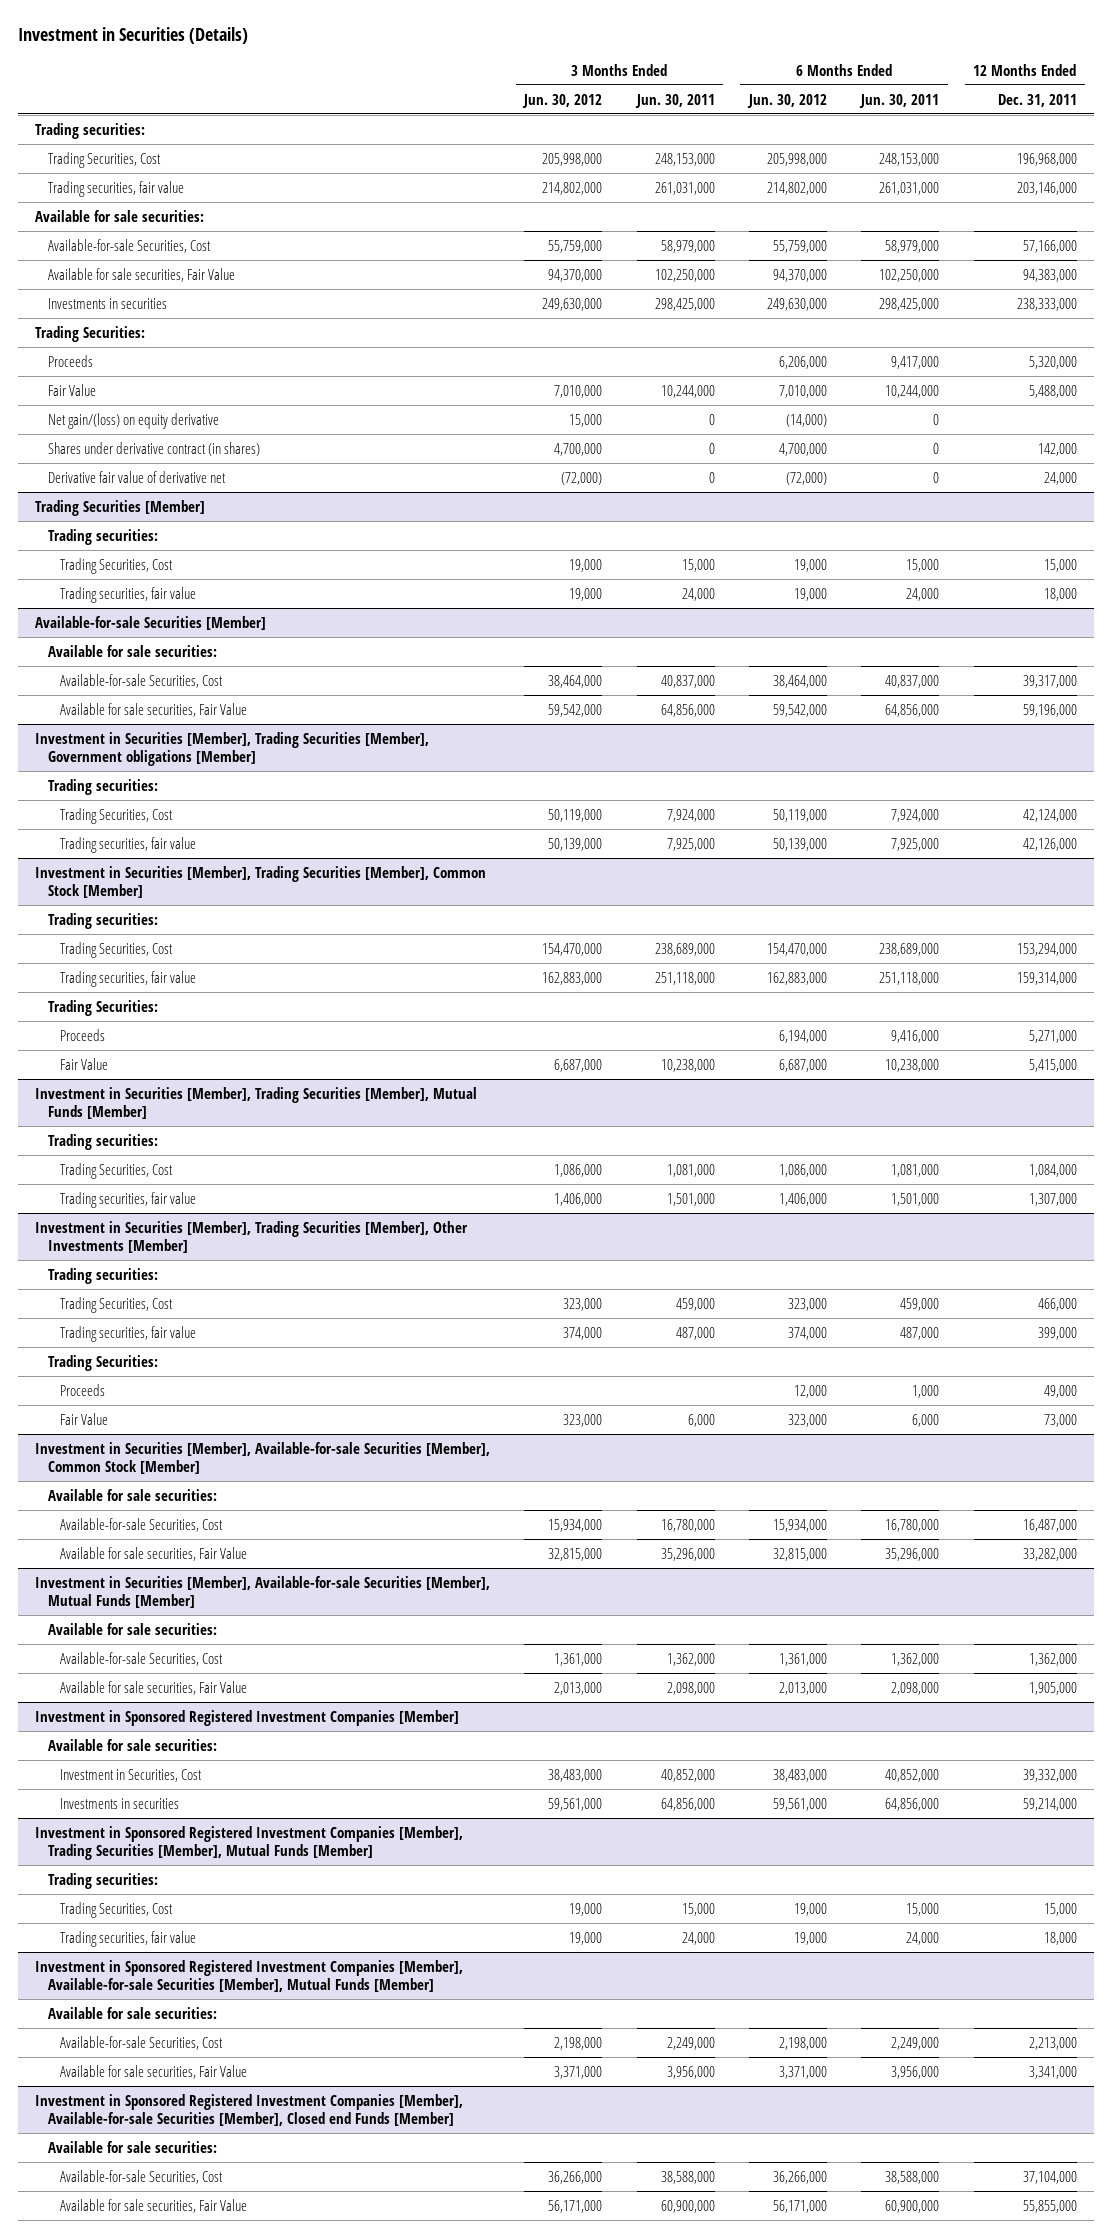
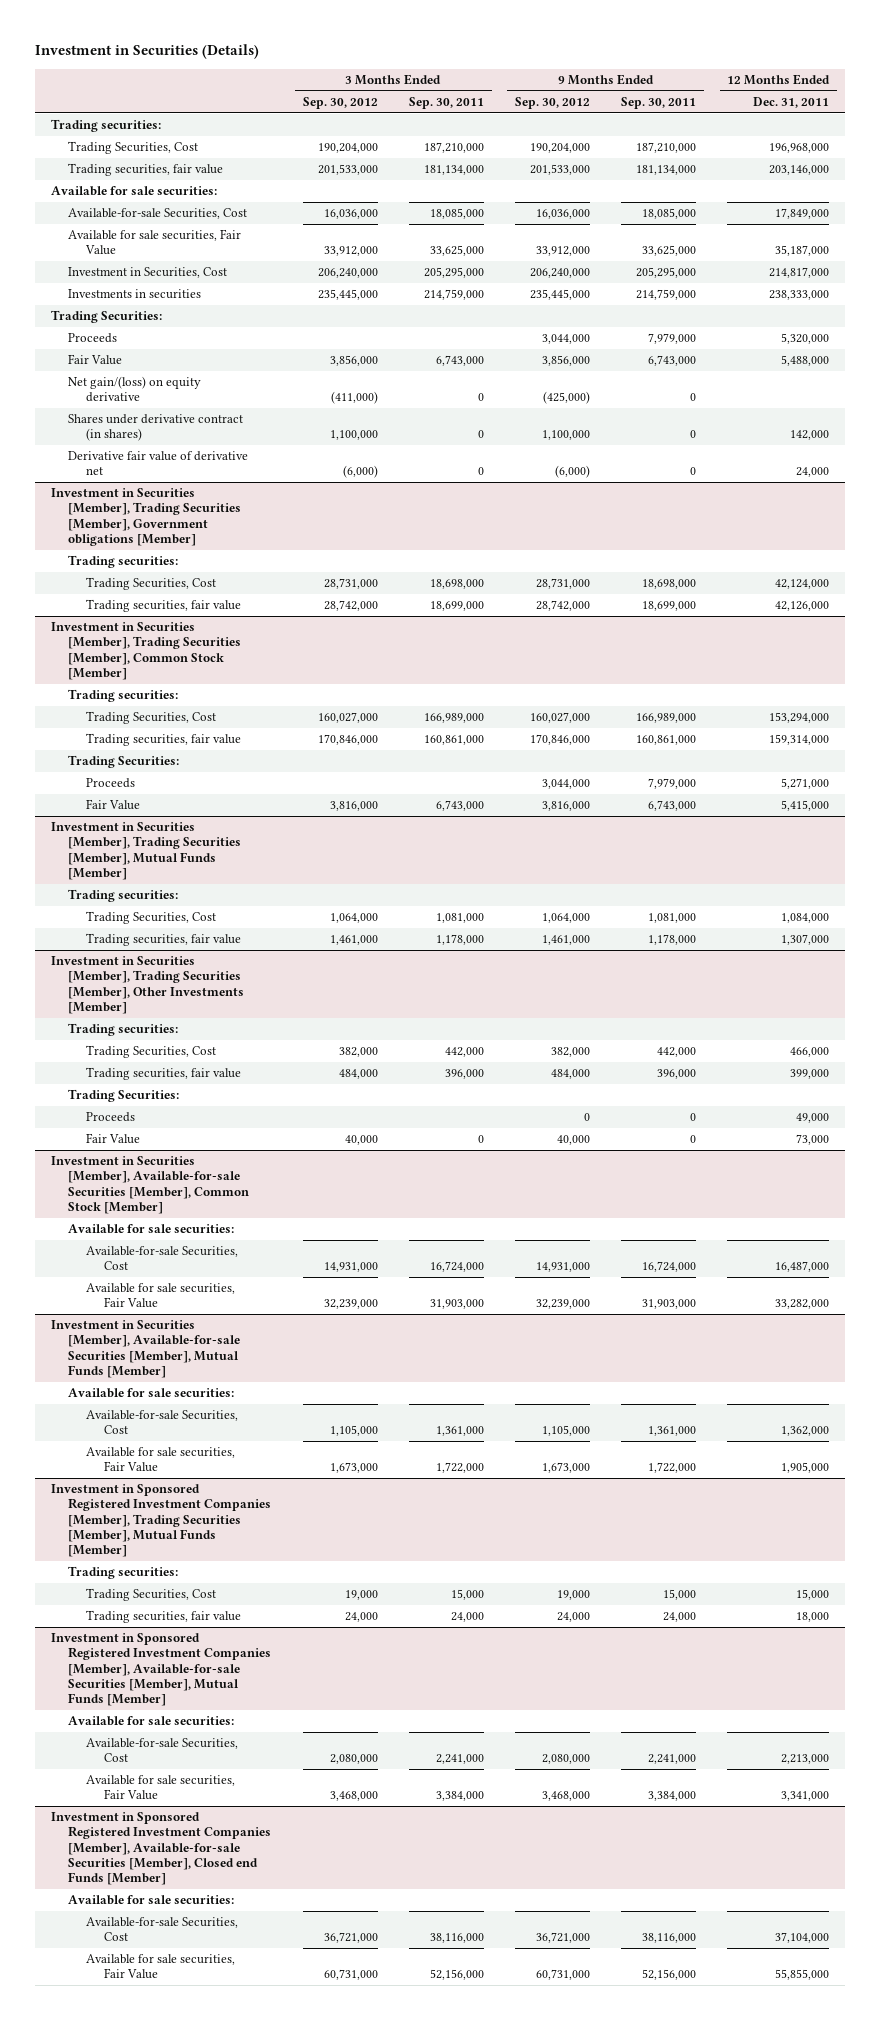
- | 3 Months Ended Jun. 30, 2012 | 3 Months Ended Jun. 30, 2011 | 6 Months Ended Jun. 30, 2012 | 6 Months Ended Jun. 30, 2011 | 12 Months Ended Dec. 31, 2011
+ | 3 Months Ended Sep. 30, 2012 | 3 Months Ended Sep. 30, 2011 | 9 Months Ended Sep. 30, 2012 | 9 Months Ended Sep. 30, 2011 | 12 Months Ended Dec. 31, 2011
- Available-for-sale Securities, Cost | 55,759,000 | 58,979,000 | 55,759,000 | 58,979,000 | 57,166,000
- Available for sale securities, Fair Value | 94,370,000 | 102,250,000 | 94,370,000 | 102,250,000 | 94,383,000
+ Available-for-sale Securities, Cost | 16,036,000 | 18,085,000 | 16,036,000 | 18,085,000 | 17,849,000
+ Available for sale securities, Fair Value | 33,912,000 | 33,625,000 | 33,912,000 | 33,625,000 | 35,187,000
+ Investment in Securities, Cost | 206,240,000 | 205,295,000 | 206,240,000 | 205,295,000 | 214,817,000
- Trading Securities [Member]
- Trading securities:
- Trading Securities, Cost | 19,000 | 15,000 | 19,000 | 15,000 | 15,000
- Trading securities, fair value | 19,000 | 24,000 | 19,000 | 24,000 | 18,000
- Available-for-sale Securities [Member]
- Available for sale securities:
- Available-for-sale Securities, Cost | 38,464,000 | 40,837,000 | 38,464,000 | 40,837,000 | 39,317,000
- Available for sale securities, Fair Value | 59,542,000 | 64,856,000 | 59,542,000 | 64,856,000 | 59,196,000
- Investment in Sponsored Registered Investment Companies [Member]
- Available for sale securities:
- Investment in Securities, Cost | 38,483,000 | 40,852,000 | 38,483,000 | 40,852,000 | 39,332,000
- Investments in securities | 59,561,000 | 64,856,000 | 59,561,000 | 64,856,000 | 59,214,000

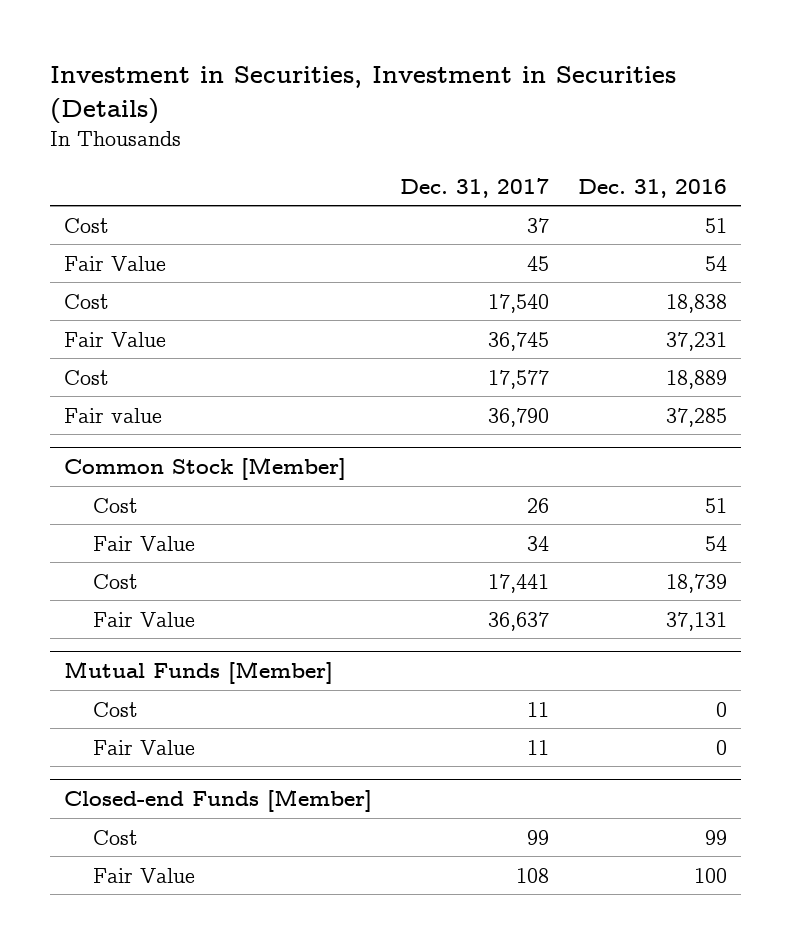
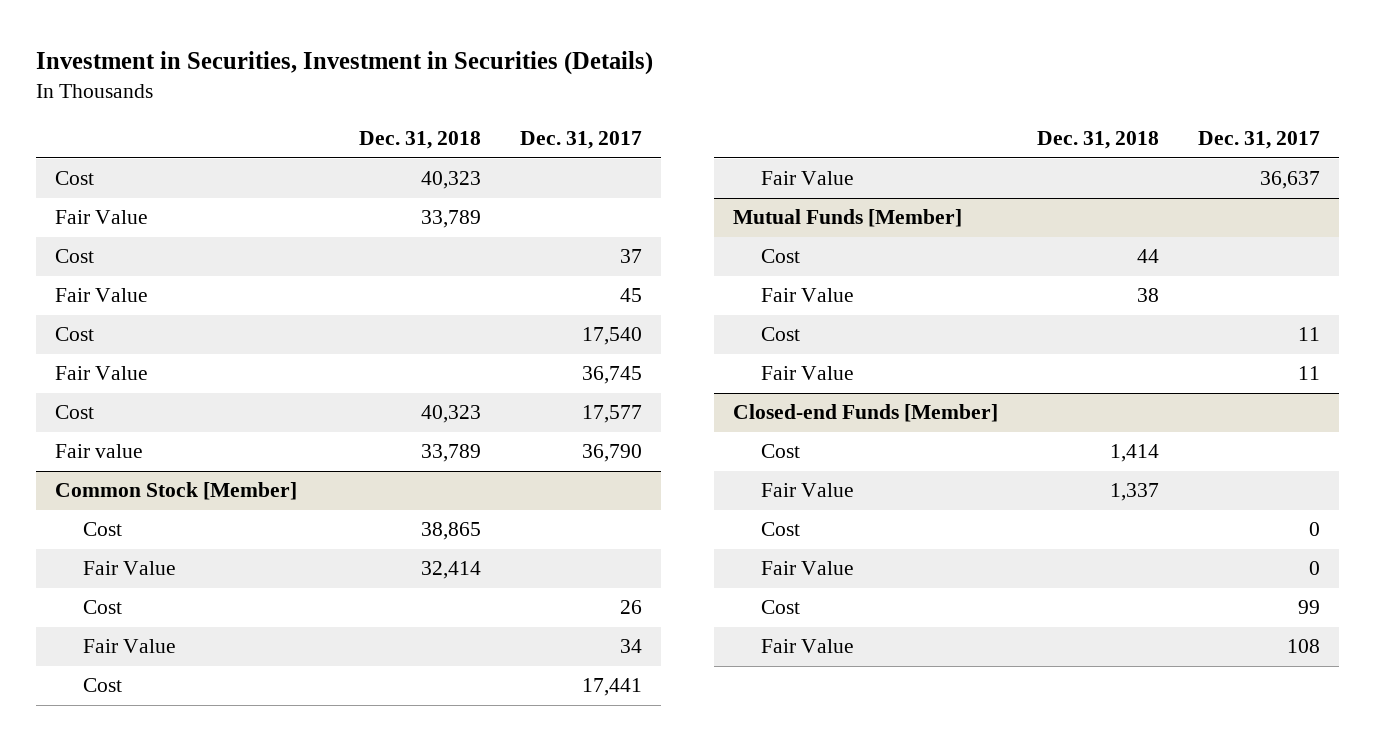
- | Dec. 31, 2017 | Dec. 31, 2016
+ | Dec. 31, 2018 | Dec. 31, 2017
+ Cost | 40,323 |
+ Fair Value | 33,789 |
@ Common Stock [Member]
+ Cost | 38,865 |
+ Fair Value | 32,414 |
@ Mutual Funds [Member]
+ Cost | 44 |
+ Fair Value | 38 |
@ Closed-end Funds [Member]
+ Cost | 1,414 |
+ Fair Value | 1,337 |
+ Cost | | 0
+ Fair Value | | 0

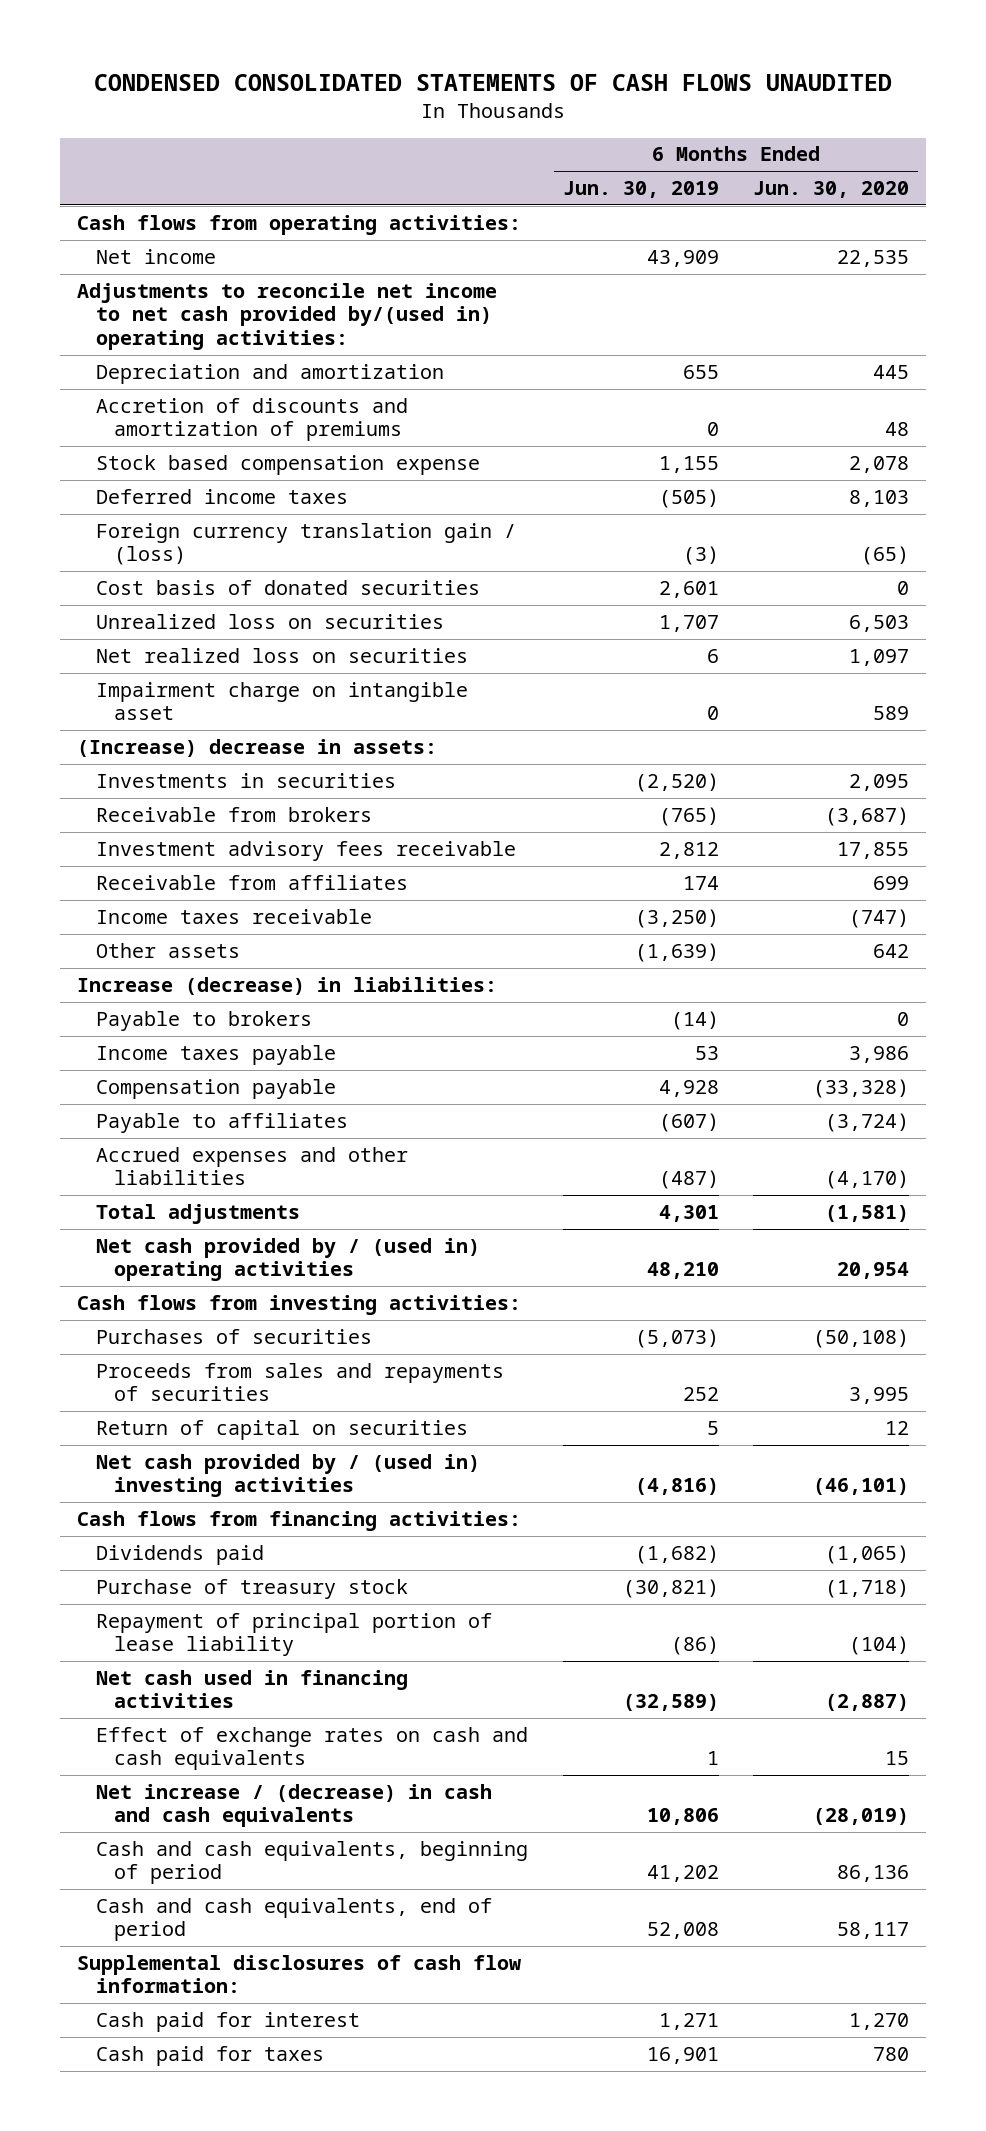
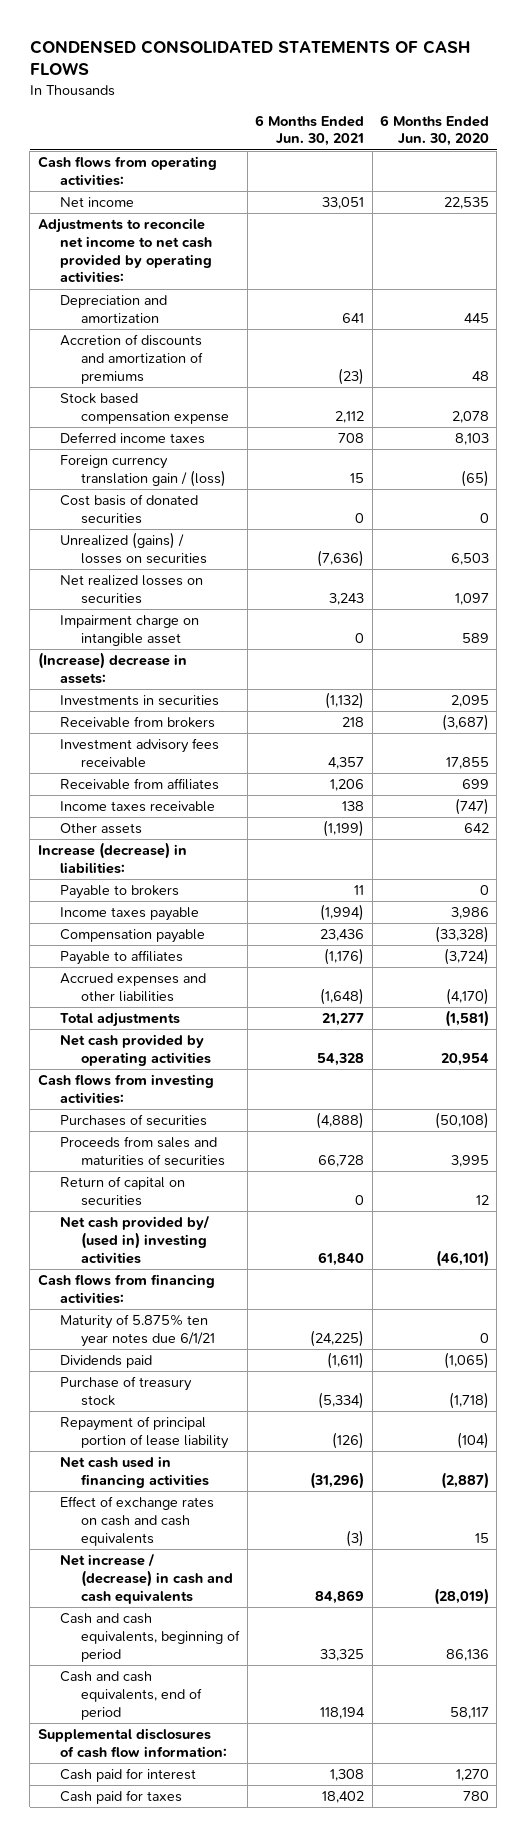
- CONDENSED CONSOLIDATED STATEMENTS OF CASH FLOWS UNAUDITED
+ CONDENSED CONSOLIDATED STATEMENTS OF CASH FLOWS
- | 6 Months Ended Jun. 30, 2019 | 6 Months Ended Jun. 30, 2020
+ | 6 Months Ended Jun. 30, 2021 | 6 Months Ended Jun. 30, 2020
- Adjustments to reconcile net income to net cash provided by/(used in) operating activities:
+ Adjustments to reconcile net income to net cash provided by operating activities:
- Unrealized loss on securities | 1,707 | 6,503
- Net realized loss on securities | 6 | 1,097
+ Unrealized (gains) / losses on securities | (7,636) | 6,503
+ Net realized losses on securities | 3,243 | 1,097
- Net cash provided by / (used in) operating activities | 48,210 | 20,954
+ Net cash provided by operating activities | 54,328 | 20,954
- Proceeds from sales and repayments of securities | 252 | 3,995
+ Proceeds from sales and maturities of securities | 66,728 | 3,995
- Net cash provided by / (used in) investing activities | (4,816) | (46,101)
+ Net cash provided by/ (used in) investing activities | 61,840 | (46,101)
+ Maturity of 5.875% ten year notes due 6/1/21 | (24,225) | 0

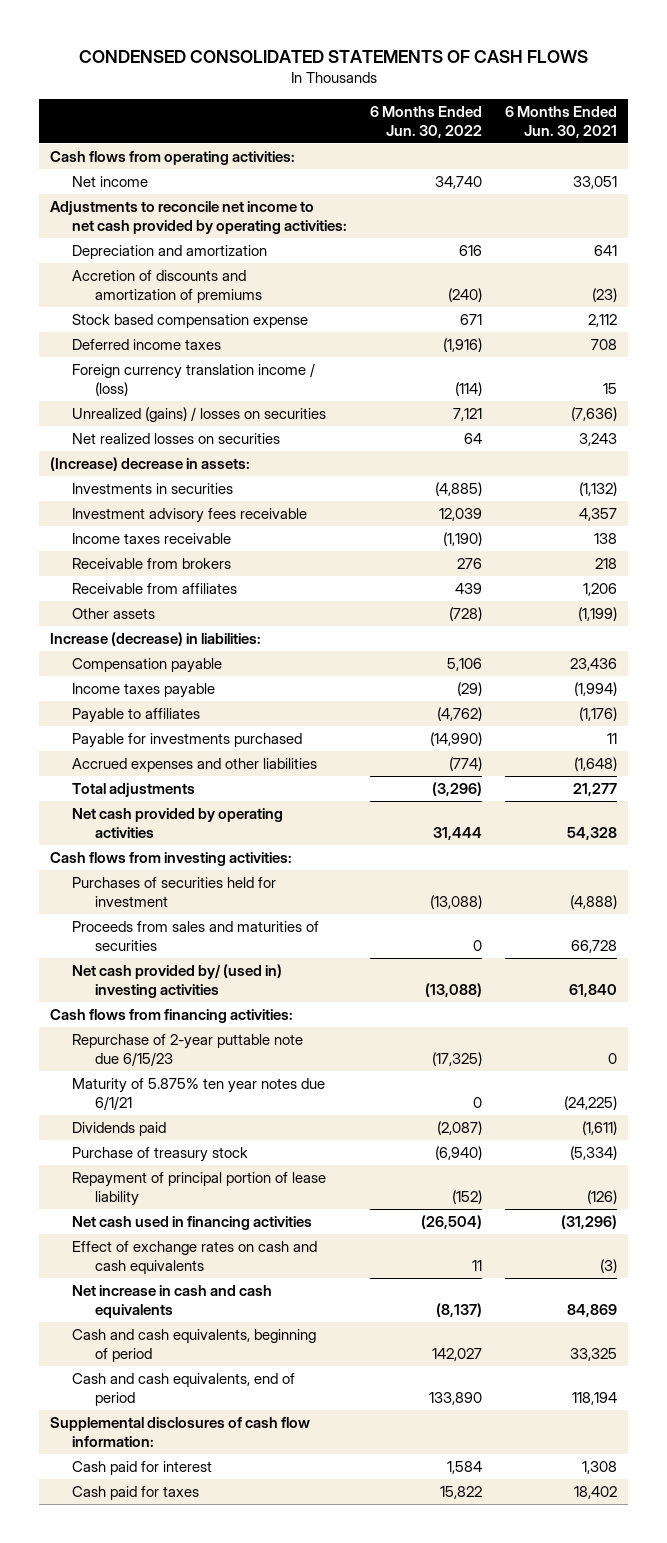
- | 6 Months Ended Jun. 30, 2021 | 6 Months Ended Jun. 30, 2020
+ | 6 Months Ended Jun. 30, 2022 | 6 Months Ended Jun. 30, 2021
- Foreign currency translation gain / (loss) | 15 | (65)
- Cost basis of donated securities | 0 | 0
+ Foreign currency translation income / (loss) | (114) | 15
- Impairment charge on intangible asset | 0 | 589
moved down: Receivable from brokers | 276 | 218
moved down: Receivable from affiliates | 439 | 1,206
- Payable to brokers | 11 | 0
moved down: Income taxes payable | (29) | (1,994)
+ Payable for investments purchased | (14,990) | 11
- Purchases of securities | (4,888) | (50,108)
+ Purchases of securities held for investment | (13,088) | (4,888)
- Return of capital on securities | 0 | 12
+ Repurchase of 2-year puttable note due 6/15/23 | (17,325) | 0
- Net increase / (decrease) in cash and cash equivalents | 84,869 | (28,019)
+ Net increase in cash and cash equivalents | (8,137) | 84,869

